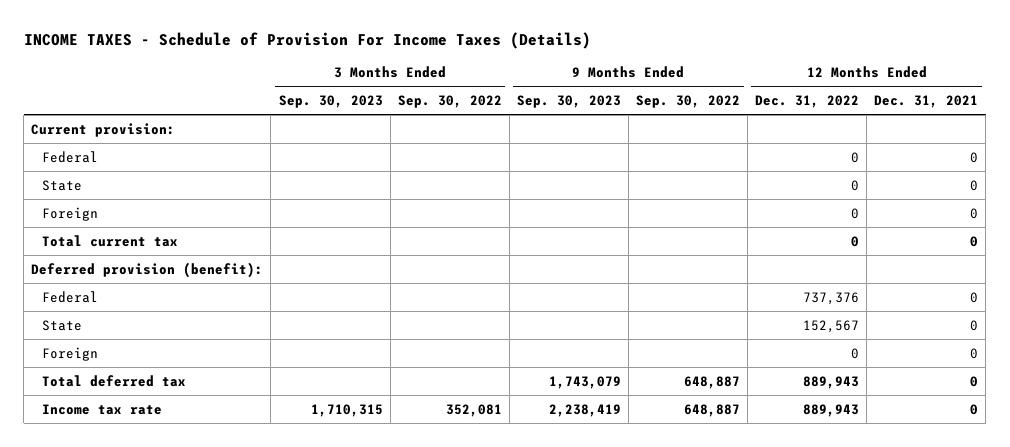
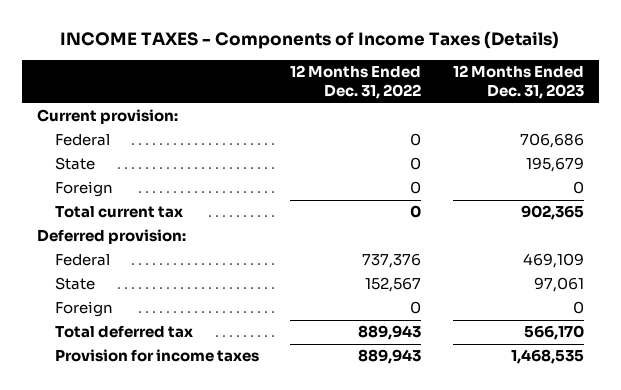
- INCOME TAXES - Schedule of Provision For Income Taxes (Details)
+ INCOME TAXES - Components of Income Taxes (Details)
- | 3 Months Ended Sep. 30, 2023 | 3 Months Ended Sep. 30, 2022 | 9 Months Ended Sep. 30, 2023 | 9 Months Ended Sep. 30, 2022 | 12 Months Ended Dec. 31, 2022 | 12 Months Ended Dec. 31, 2021
+ | 12 Months Ended Dec. 31, 2022 | 12 Months Ended Dec. 31, 2023
- Deferred provision (benefit):
+ Deferred provision:
- Income tax rate | 1,710,315 | 352,081 | 2,238,419 | 648,887 | 889,943 | 0
+ Provision for income taxes | 889,943 | 1,468,535

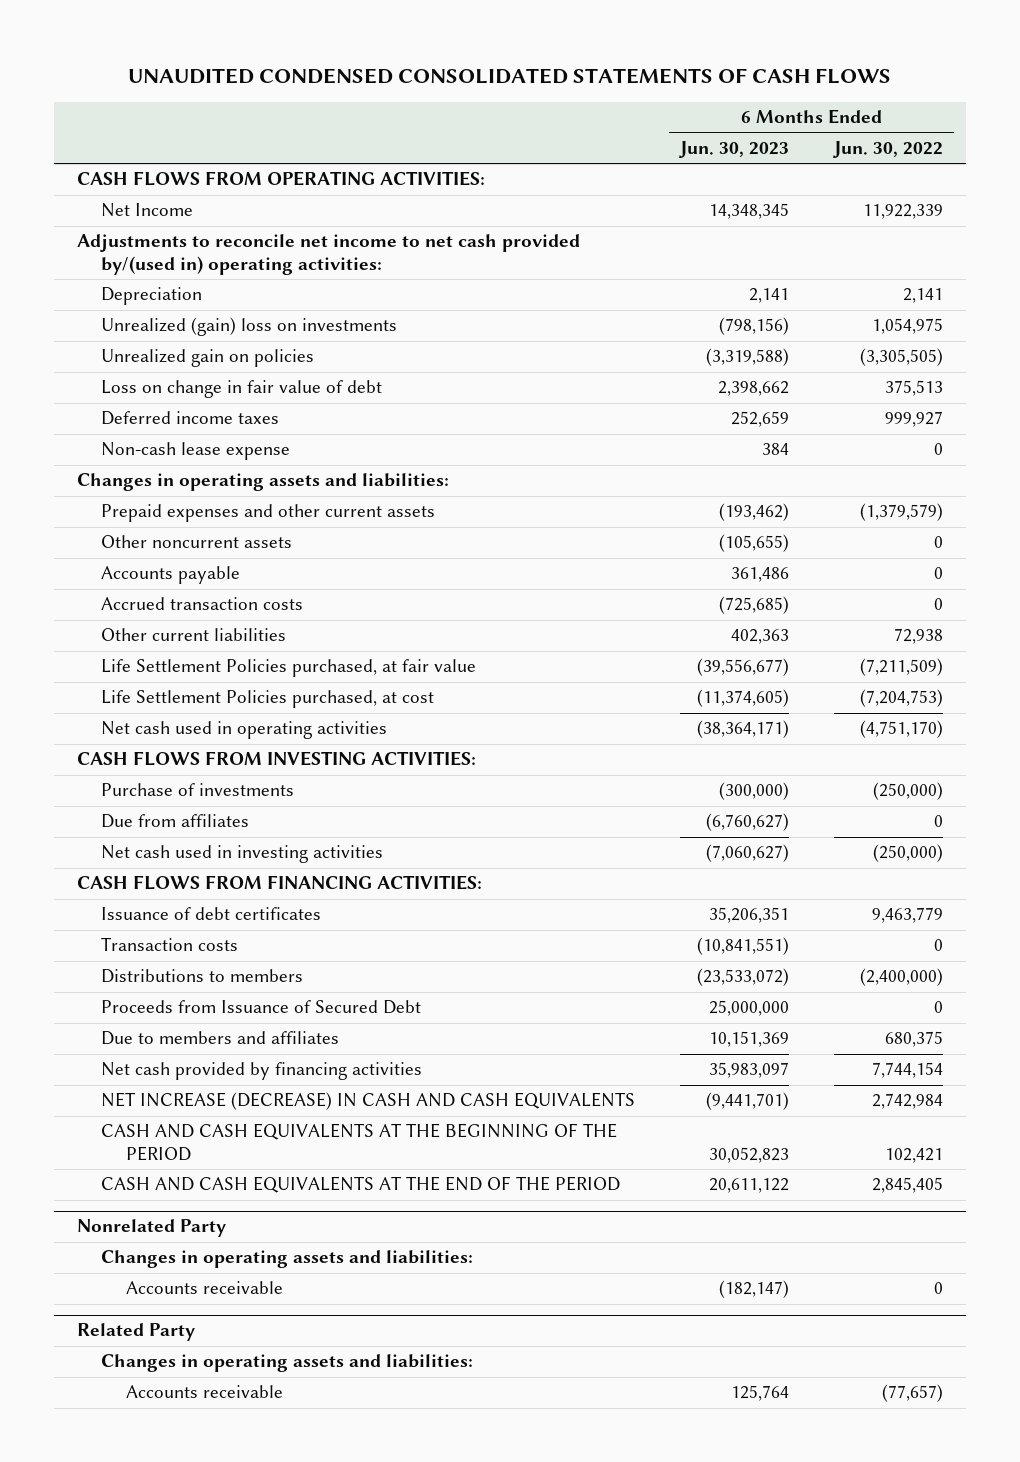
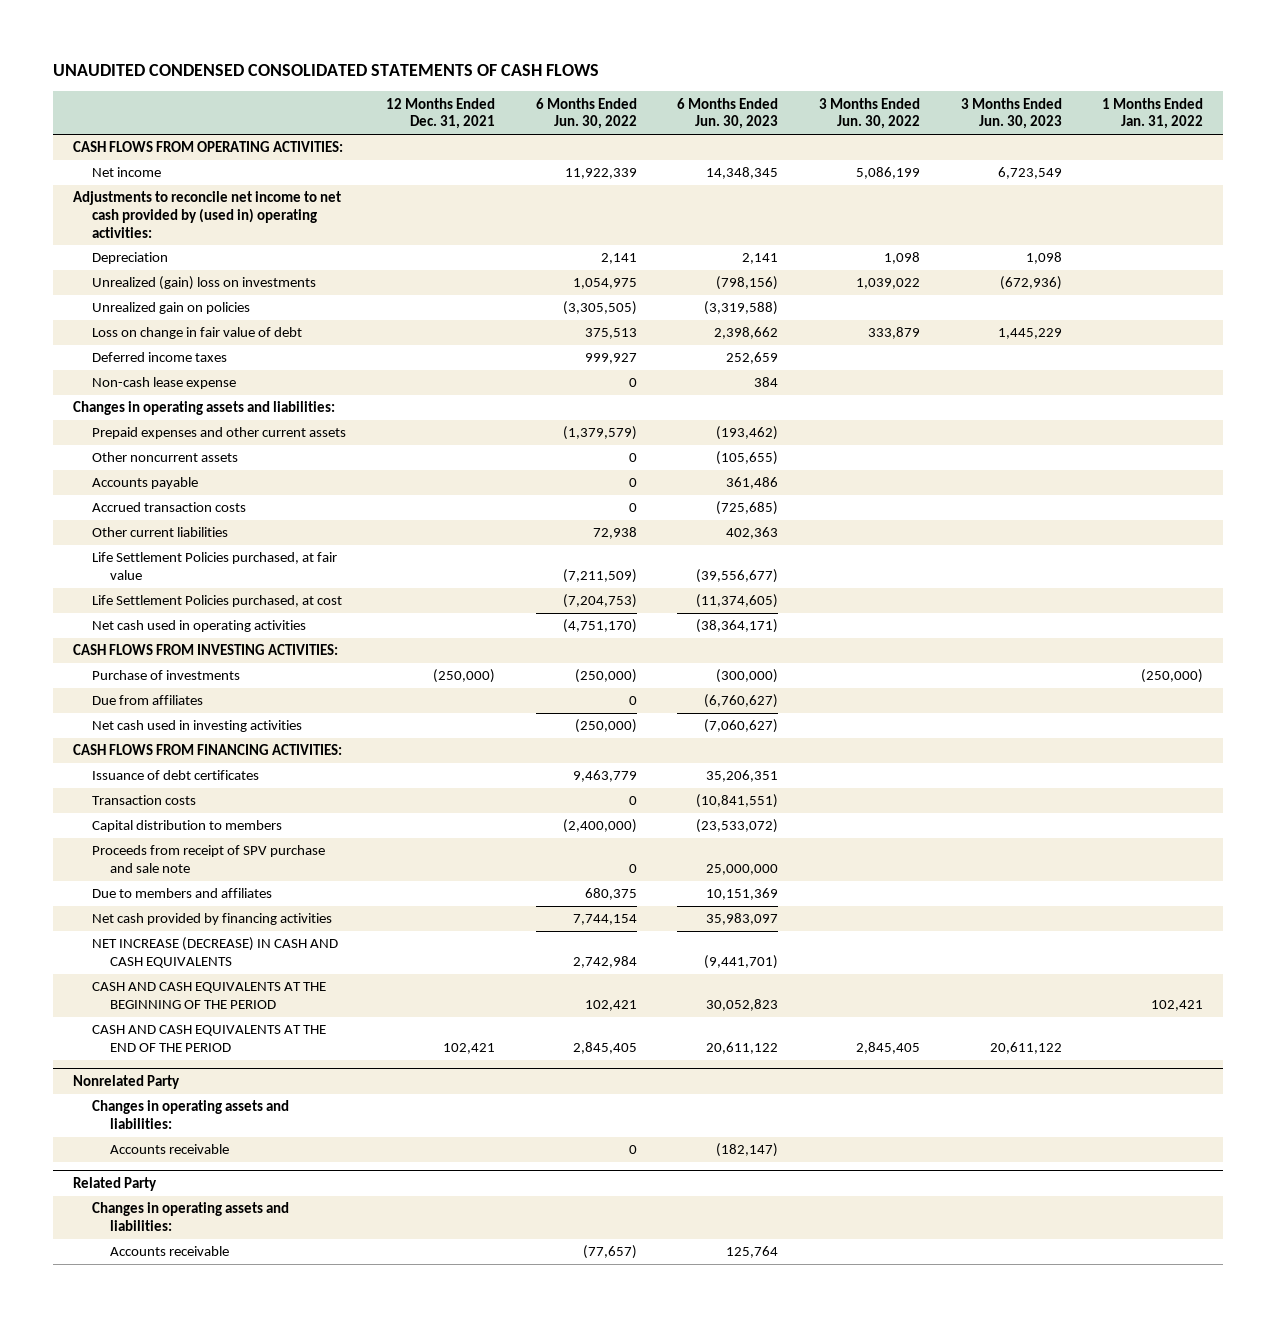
- | 6 Months Ended Jun. 30, 2023 | 6 Months Ended Jun. 30, 2022
+ | 12 Months Ended Dec. 31, 2021 | 6 Months Ended Jun. 30, 2022 | 6 Months Ended Jun. 30, 2023 | 3 Months Ended Jun. 30, 2022 | 3 Months Ended Jun. 30, 2023 | 1 Months Ended Jan. 31, 2022
- Net Income | 14,348,345 | 11,922,339
- Adjustments to reconcile net income to net cash provided by/(used in) operating activities:
+ Net income | | 11,922,339 | 14,348,345 | 5,086,199 | 6,723,549 |
+ Adjustments to reconcile net income to net cash provided by (used in) operating activities:
- Distributions to members | (23,533,072) | (2,400,000)
- Proceeds from Issuance of Secured Debt | 25,000,000 | 0
+ Capital distribution to members | | (2,400,000) | (23,533,072) | | |
+ Proceeds from receipt of SPV purchase and sale note | | 0 | 25,000,000 | | |

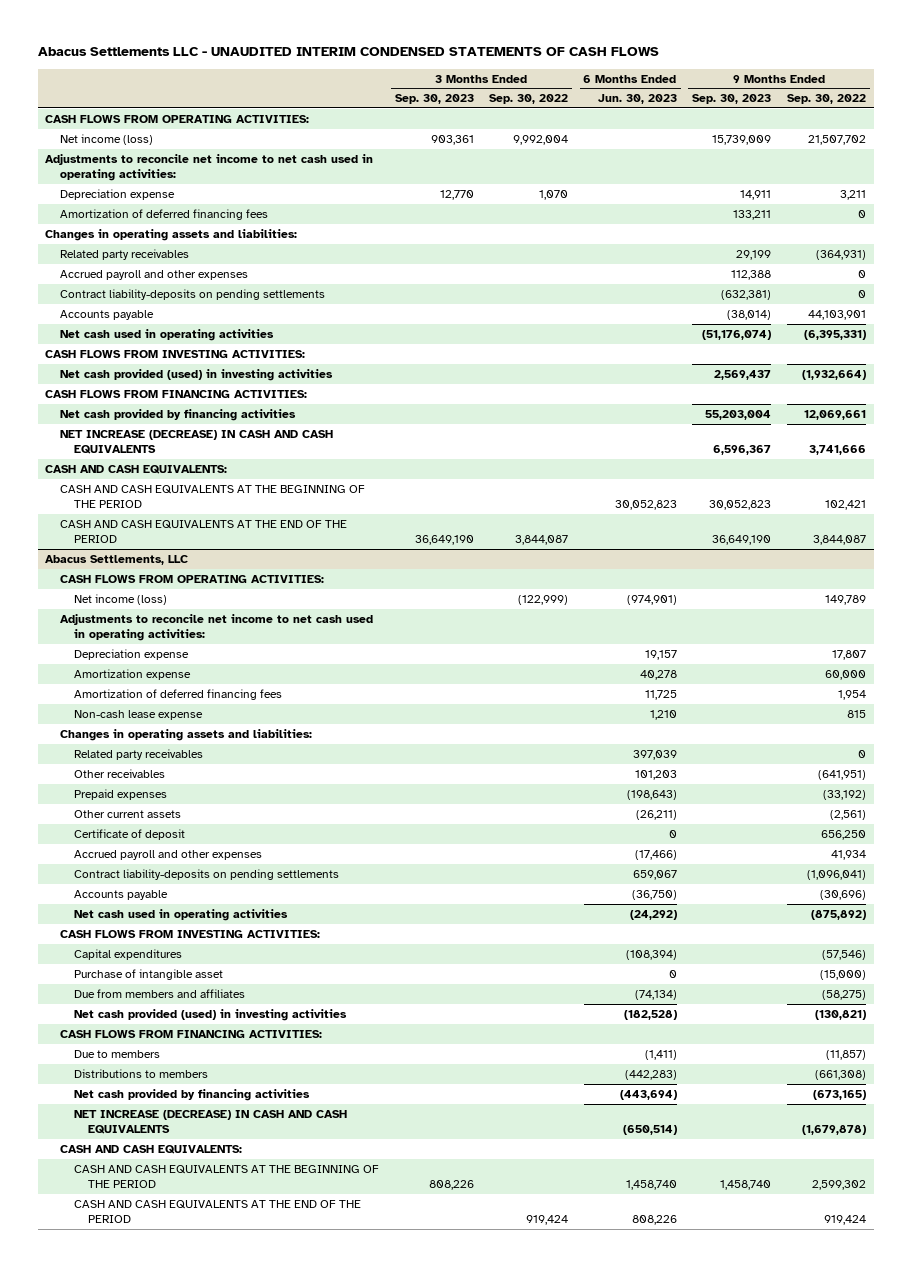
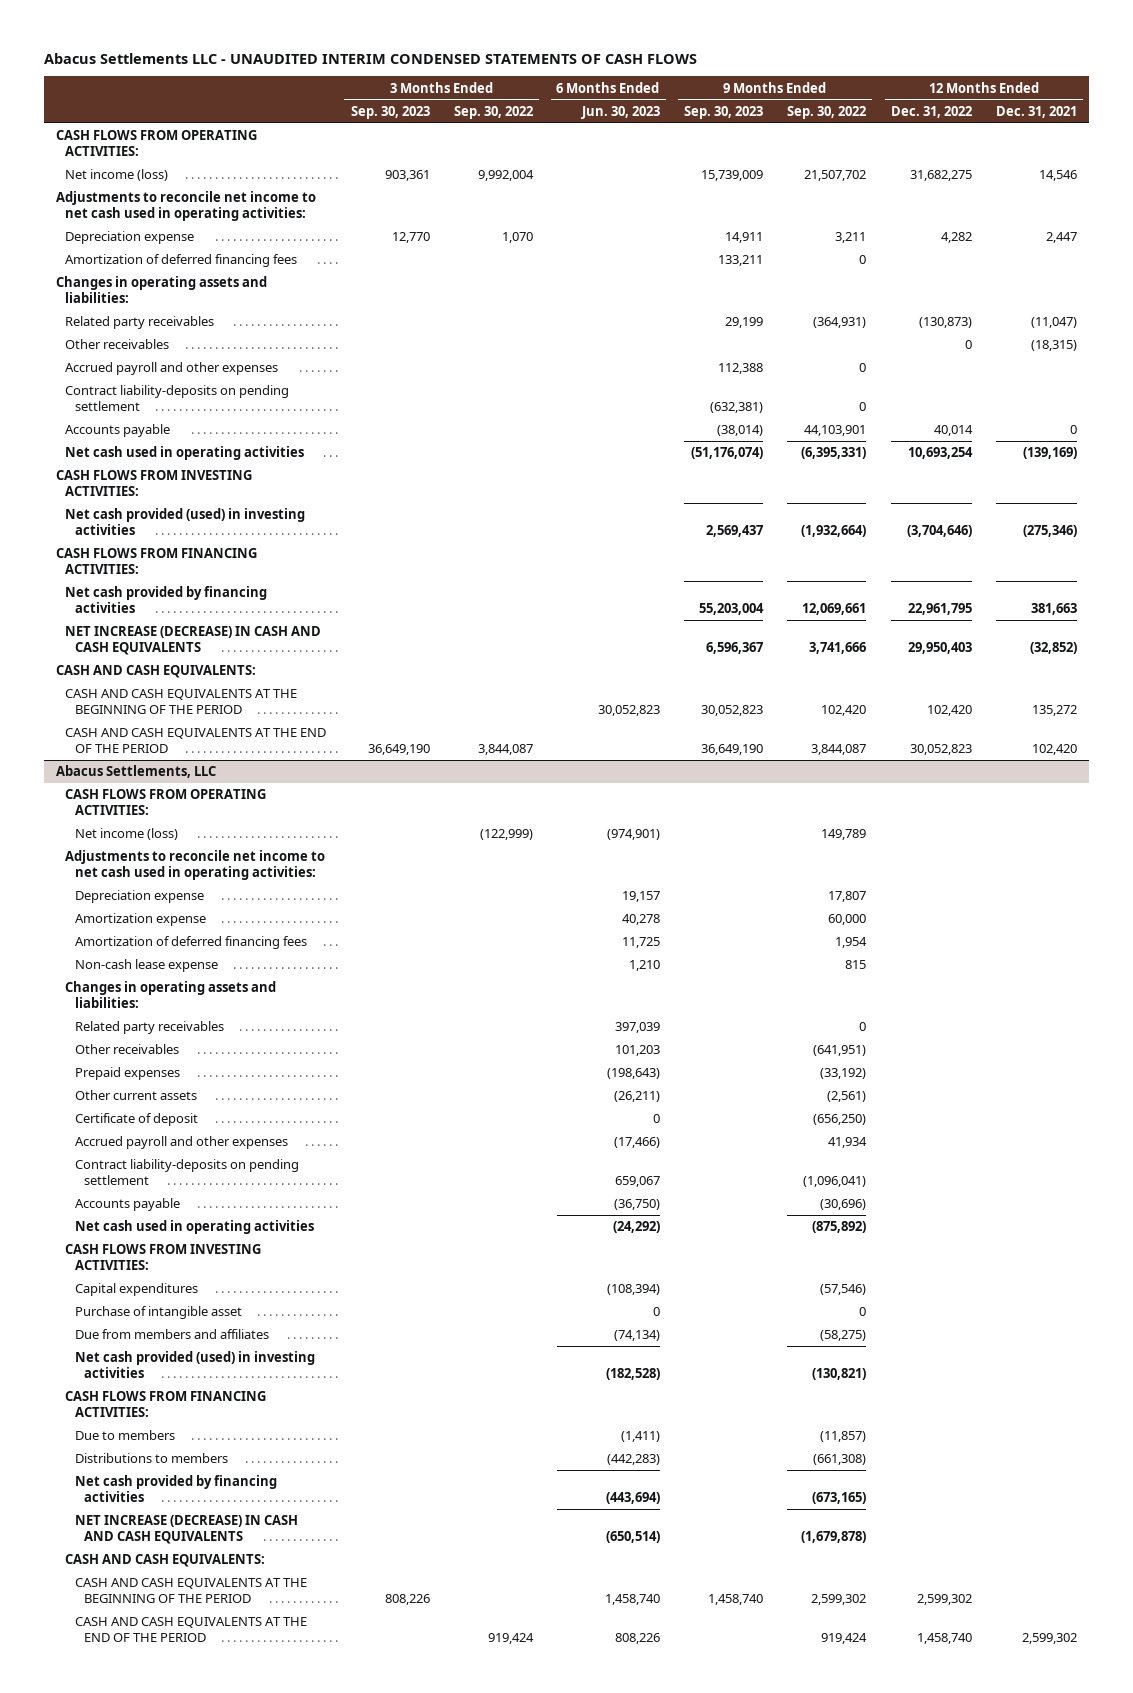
- | 3 Months Ended Sep. 30, 2023 | 3 Months Ended Sep. 30, 2022 | 6 Months Ended Jun. 30, 2023 | 9 Months Ended Sep. 30, 2023 | 9 Months Ended Sep. 30, 2022
+ | 3 Months Ended Sep. 30, 2023 | 3 Months Ended Sep. 30, 2022 | 6 Months Ended Jun. 30, 2023 | 9 Months Ended Sep. 30, 2023 | 9 Months Ended Sep. 30, 2022 | 12 Months Ended Dec. 31, 2022 | 12 Months Ended Dec. 31, 2021
+ Other receivables | | | | | | 0 | (18,315)
- Contract liability-deposits on pending settlements | | | | (632,381) | 0
+ Contract liability-deposits on pending settlement | | | | (632,381) | 0 | |
- CASH AND CASH EQUIVALENTS AT THE BEGINNING OF THE PERIOD | | | 30,052,823 | 30,052,823 | 102,421
+ CASH AND CASH EQUIVALENTS AT THE BEGINNING OF THE PERIOD | | | 30,052,823 | 30,052,823 | 102,420 | 102,420 | 135,272
@ Abacus Settlements, LLC
- Certificate of deposit | | | 0 | | 656,250
+ Certificate of deposit | | | 0 | | (656,250) | |
- Contract liability-deposits on pending settlements | | | 659,067 | | (1,096,041)
+ Contract liability-deposits on pending settlement | | | 659,067 | | (1,096,041) | |
- Purchase of intangible asset | | | 0 | | (15,000)
+ Purchase of intangible asset | | | 0 | | 0 | |

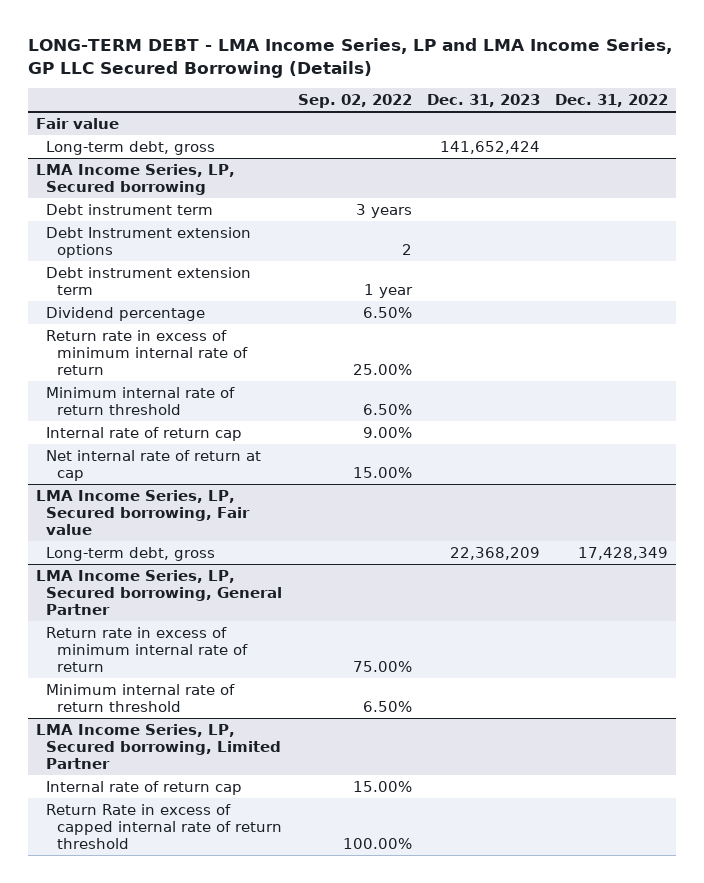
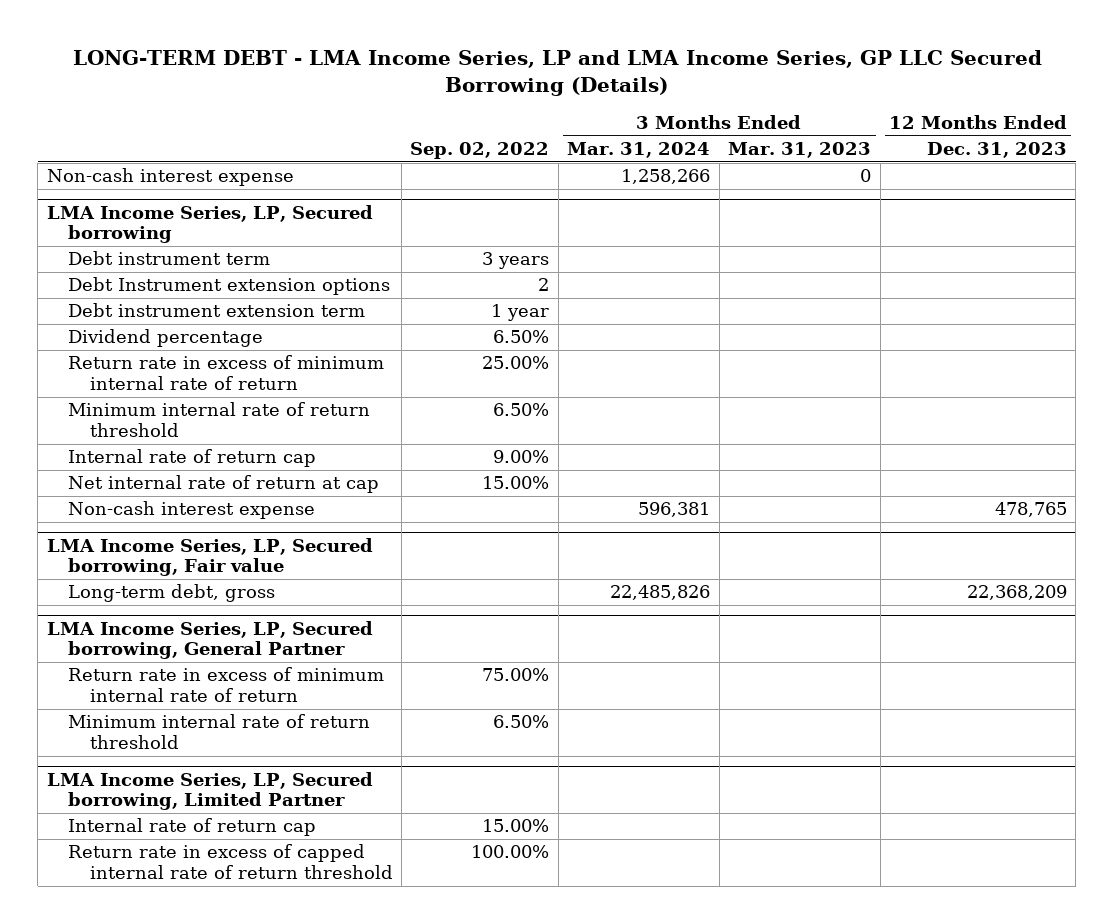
- | Sep. 02, 2022 | Dec. 31, 2023 | Dec. 31, 2022
+ | Sep. 02, 2022 | 3 Months Ended Mar. 31, 2024 | 3 Months Ended Mar. 31, 2023 | 12 Months Ended Dec. 31, 2023
- Fair value
- Long-term debt, gross | | 141,652,424 |
+ Non-cash interest expense | | 1,258,266 | 0 |
@ LMA Income Series, LP, Secured borrowing
+ Non-cash interest expense | | 596,381 | | 478,765
@ LMA Income Series, LP, Secured borrowing, Limited Partner
- Return Rate in excess of capped internal rate of return threshold | 100.00% | |
+ Return rate in excess of capped internal rate of return threshold | 100.00% | | |

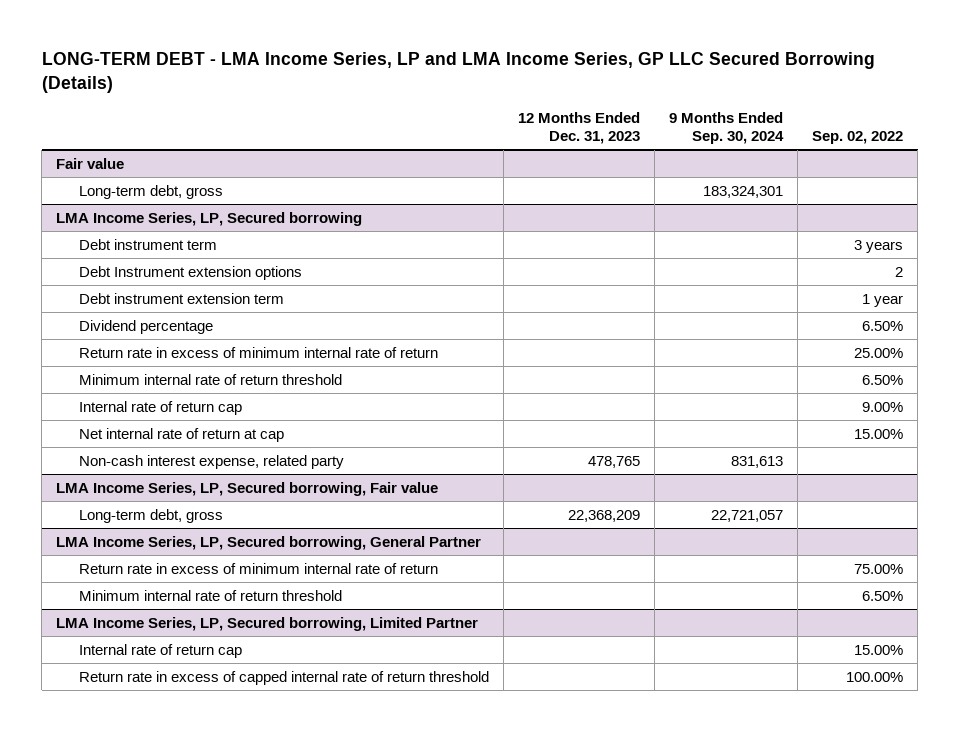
- | Sep. 02, 2022 | 3 Months Ended Mar. 31, 2024 | 3 Months Ended Mar. 31, 2023 | 12 Months Ended Dec. 31, 2023
+ | 12 Months Ended Dec. 31, 2023 | 9 Months Ended Sep. 30, 2024 | Sep. 02, 2022
- Non-cash interest expense | | 1,258,266 | 0 |
+ Fair value
+ Long-term debt, gross | | 183,324,301 |
@ LMA Income Series, LP, Secured borrowing
- Non-cash interest expense | | 596,381 | | 478,765
+ Non-cash interest expense, related party | 478,765 | 831,613 |

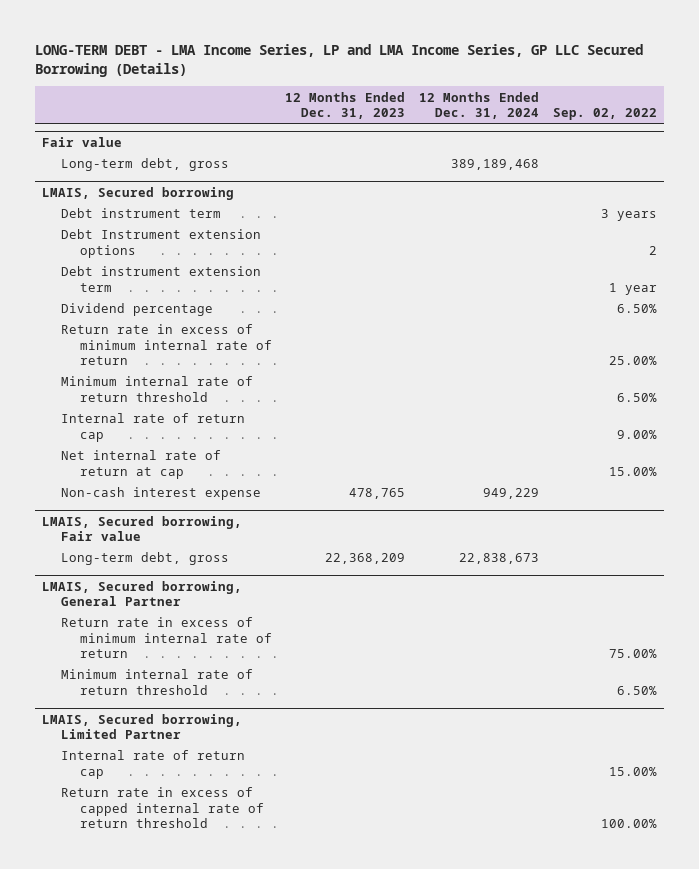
- | 12 Months Ended Dec. 31, 2023 | 9 Months Ended Sep. 30, 2024 | Sep. 02, 2022
+ | 12 Months Ended Dec. 31, 2023 | 12 Months Ended Dec. 31, 2024 | Sep. 02, 2022
- LMA Income Series, LP, Secured borrowing
+ LMAIS, Secured borrowing
- Non-cash interest expense, related party | 478,765 | 831,613 |
- LMA Income Series, LP, Secured borrowing, Fair value
+ Non-cash interest expense | 478,765 | 949,229 |
+ LMAIS, Secured borrowing, Fair value
- LMA Income Series, LP, Secured borrowing, General Partner
+ LMAIS, Secured borrowing, General Partner
- LMA Income Series, LP, Secured borrowing, Limited Partner
+ LMAIS, Secured borrowing, Limited Partner

